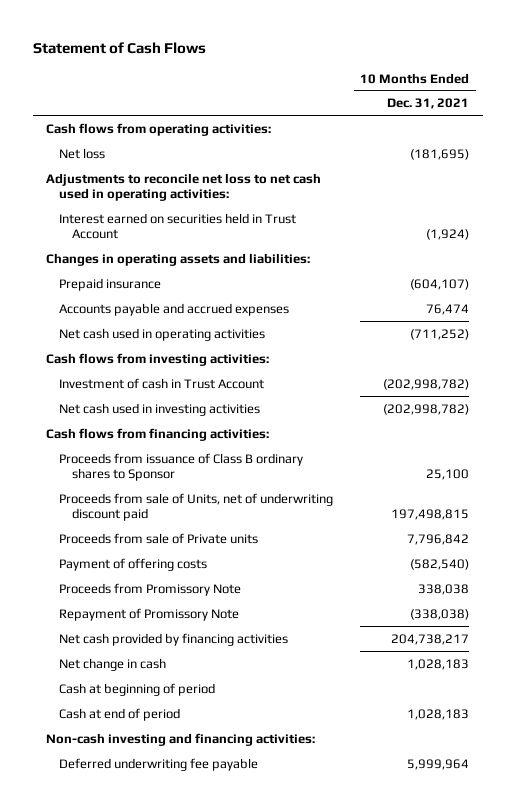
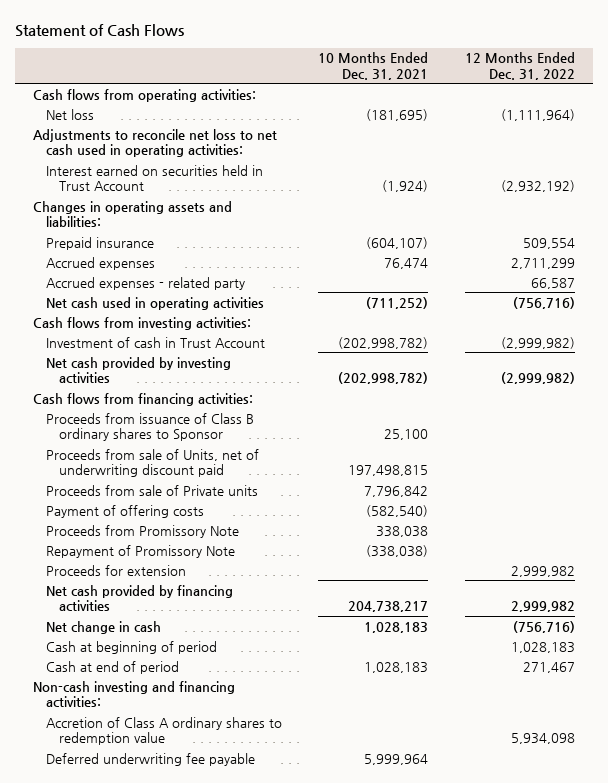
- | 10 Months Ended Dec. 31, 2021
+ | 10 Months Ended Dec. 31, 2021 | 12 Months Ended Dec. 31, 2022
- Accounts payable and accrued expenses | 76,474
+ Accrued expenses | 76,474 | 2,711,299
+ Accrued expenses - related party | | 66,587
- Net cash used in investing activities | (202,998,782)
+ Net cash provided by investing activities | (202,998,782) | (2,999,982)
+ Proceeds for extension | | 2,999,982
+ Accretion of Class A ordinary shares to redemption value | | 5,934,098

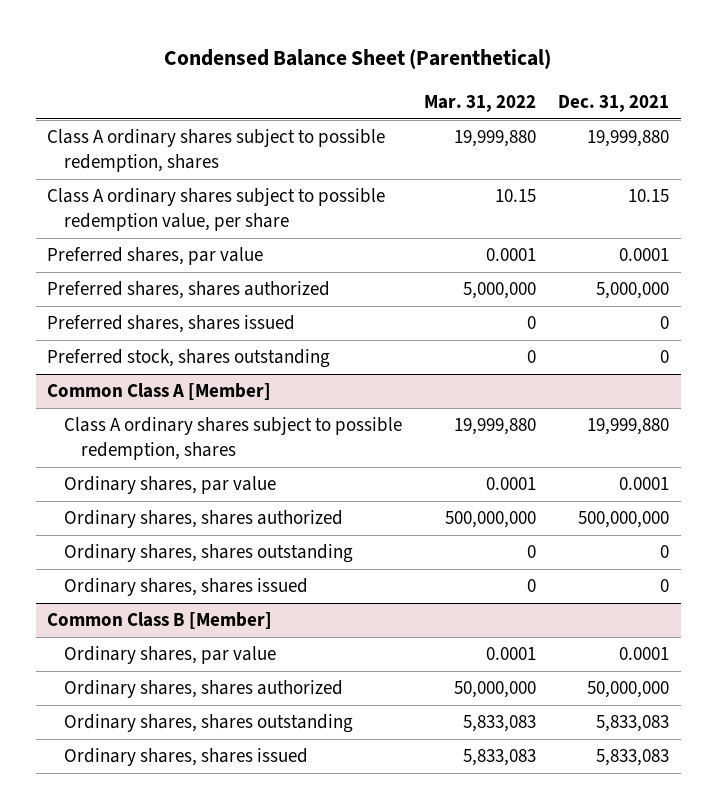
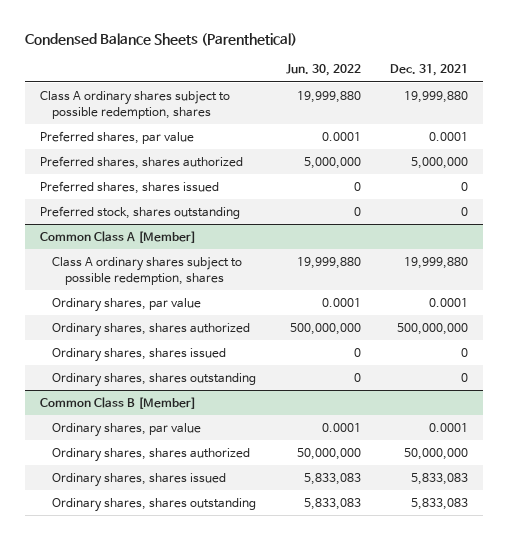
- Condensed Balance Sheet (Parenthetical)
+ Condensed Balance Sheets (Parenthetical)
- | Mar. 31, 2022 | Dec. 31, 2021
+ | Jun. 30, 2022 | Dec. 31, 2021
- Class A ordinary shares subject to possible redemption value, per share | 10.15 | 10.15
@ Common Class A [Member]
moved down: Ordinary shares, shares outstanding | 0 | 0
@ Common Class B [Member]
moved down: Ordinary shares, shares outstanding | 5,833,083 | 5,833,083

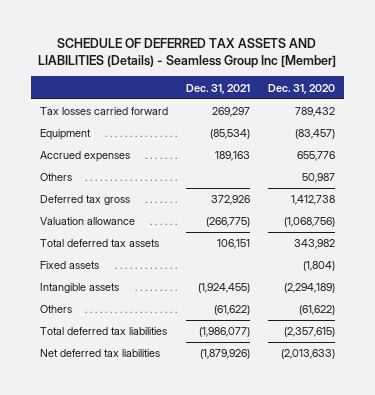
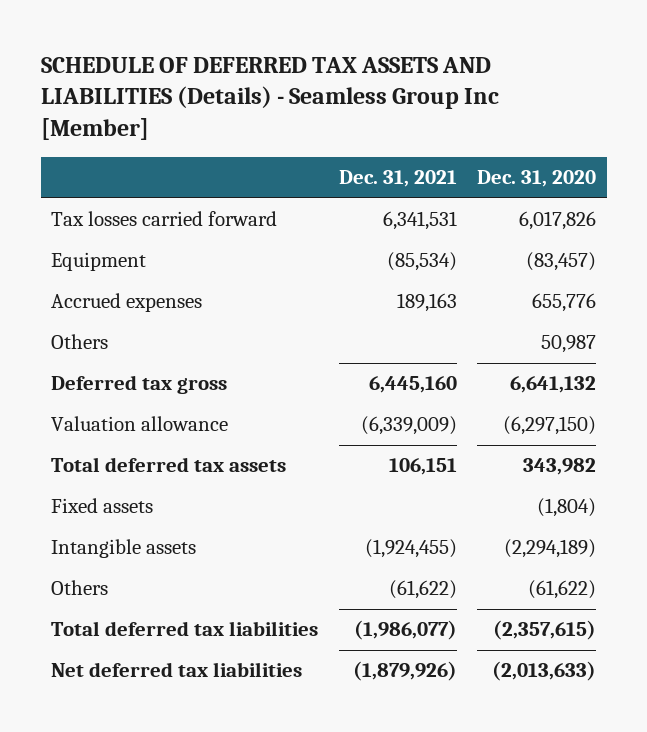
- Tax losses carried forward | 269,297 | 789,432
+ Tax losses carried forward | 6,341,531 | 6,017,826
- Deferred tax gross | 372,926 | 1,412,738
- Valuation allowance | (266,775) | (1,068,756)
+ Deferred tax gross | 6,445,160 | 6,641,132
+ Valuation allowance | (6,339,009) | (6,297,150)

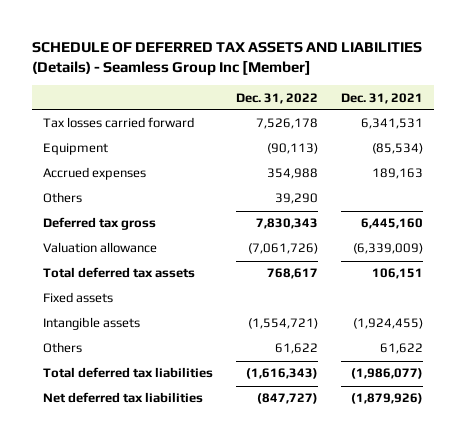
- | Dec. 31, 2021 | Dec. 31, 2020
+ | Dec. 31, 2022 | Dec. 31, 2021
- Others | (61,622) | (61,622)
+ Others | 61,622 | 61,622

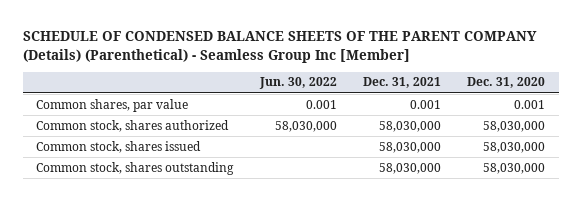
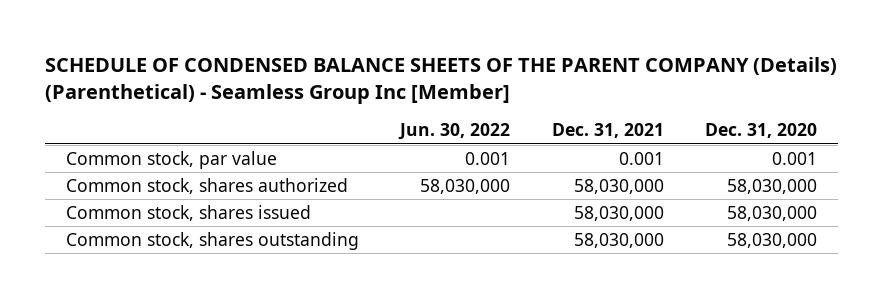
- Common shares, par value | 0.001 | 0.001 | 0.001
+ Common stock, par value | 0.001 | 0.001 | 0.001

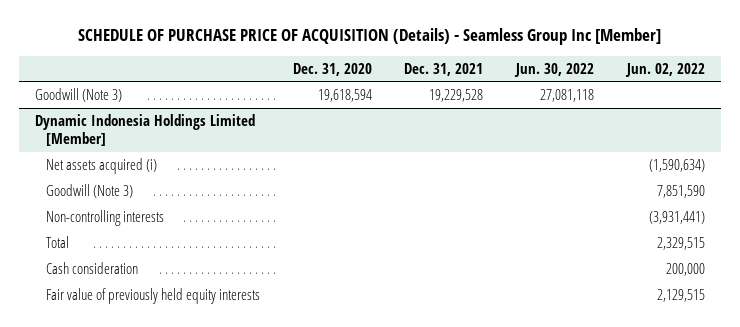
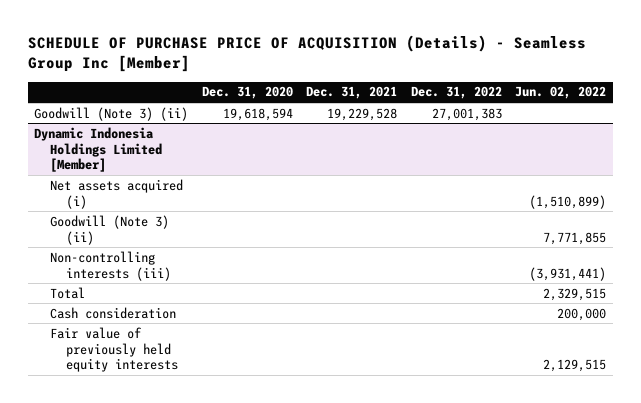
- | Dec. 31, 2020 | Dec. 31, 2021 | Jun. 30, 2022 | Jun. 02, 2022
+ | Dec. 31, 2020 | Dec. 31, 2021 | Dec. 31, 2022 | Jun. 02, 2022
- Goodwill (Note 3) | 19,618,594 | 19,229,528 | 27,081,118 |
+ Goodwill (Note 3) (ii) | 19,618,594 | 19,229,528 | 27,001,383 |
@ Dynamic Indonesia Holdings Limited [Member]
- Net assets acquired (i) | | | | (1,590,634)
- Goodwill (Note 3) | | | | 7,851,590
- Non-controlling interests | | | | (3,931,441)
+ Net assets acquired (i) | | | | (1,510,899)
+ Goodwill (Note 3) (ii) | | | | 7,771,855
+ Non-controlling interests (iii) | | | | (3,931,441)

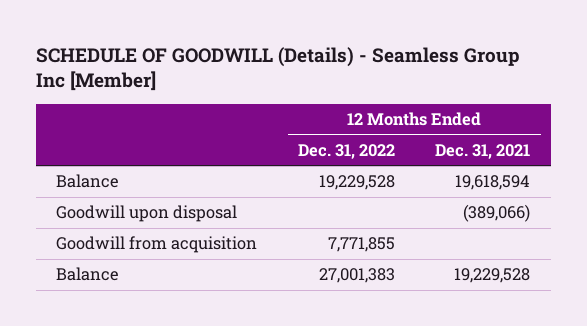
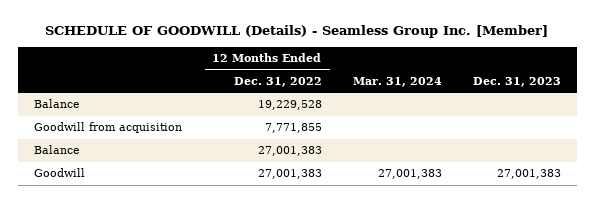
- SCHEDULE OF GOODWILL (Details) - Seamless Group Inc [Member]
+ SCHEDULE OF GOODWILL (Details) - Seamless Group Inc. [Member]
- | 12 Months Ended Dec. 31, 2022 | 12 Months Ended Dec. 31, 2021
+ | 12 Months Ended Dec. 31, 2022 | Mar. 31, 2024 | Dec. 31, 2023
- Goodwill upon disposal | | (389,066)
+ Goodwill | 27,001,383 | 27,001,383 | 27,001,383

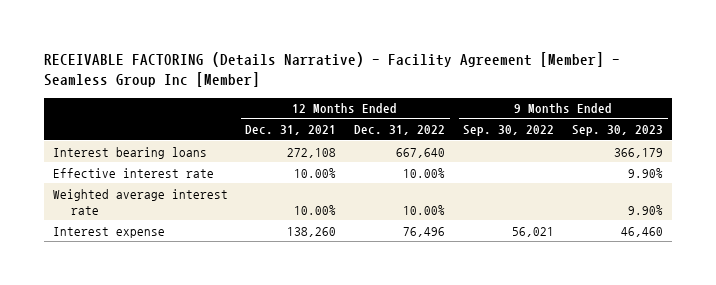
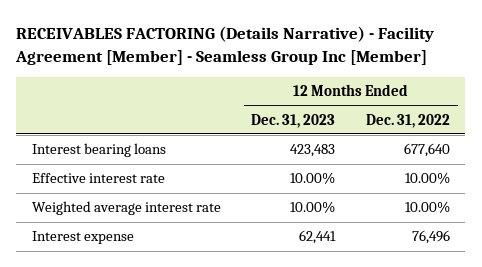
- RECEIVABLE FACTORING (Details Narrative) - Facility Agreement [Member] - Seamless Group Inc [Member]
+ RECEIVABLES FACTORING (Details Narrative) - Facility Agreement [Member] - Seamless Group Inc [Member]
- | 12 Months Ended Dec. 31, 2021 | 12 Months Ended Dec. 31, 2022 | 9 Months Ended Sep. 30, 2022 | 9 Months Ended Sep. 30, 2023
+ | 12 Months Ended Dec. 31, 2023 | 12 Months Ended Dec. 31, 2022
- Interest bearing loans | 272,108 | 667,640 | | 366,179
+ Interest bearing loans | 423,483 | 677,640

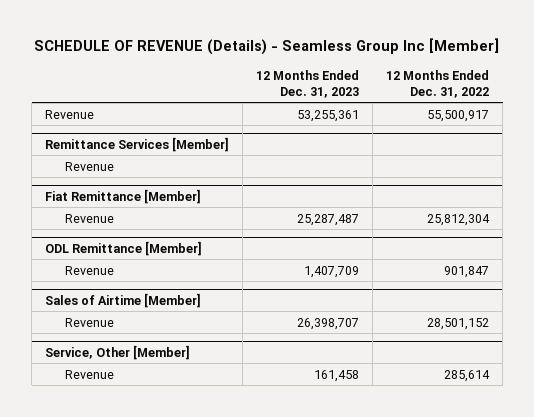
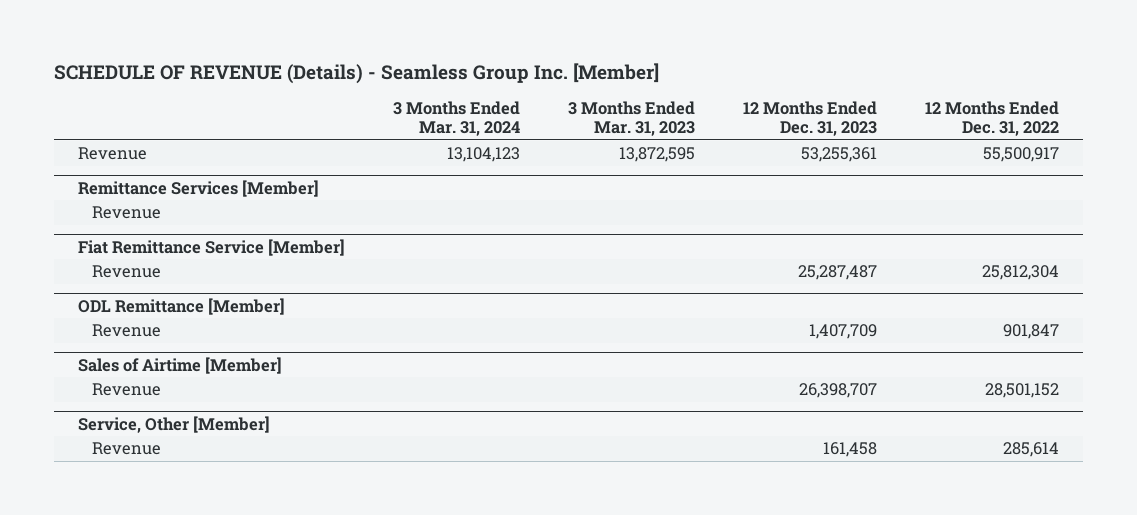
- SCHEDULE OF REVENUE (Details) - Seamless Group Inc [Member]
+ SCHEDULE OF REVENUE (Details) - Seamless Group Inc. [Member]
- | 12 Months Ended Dec. 31, 2023 | 12 Months Ended Dec. 31, 2022
+ | 3 Months Ended Mar. 31, 2024 | 3 Months Ended Mar. 31, 2023 | 12 Months Ended Dec. 31, 2023 | 12 Months Ended Dec. 31, 2022
- Fiat Remittance [Member]
+ Fiat Remittance Service [Member]

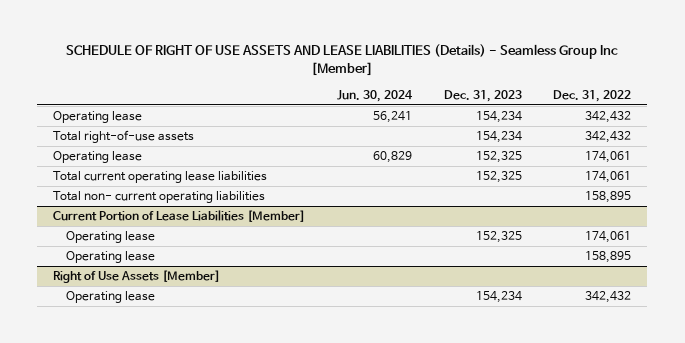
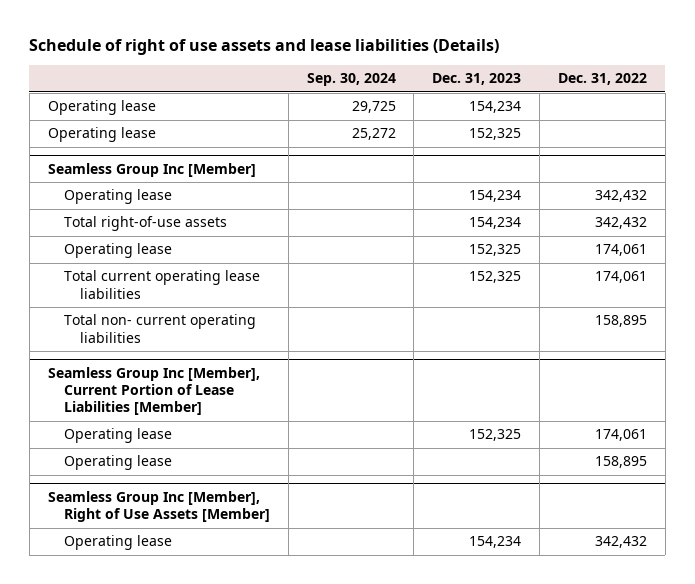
- SCHEDULE OF RIGHT OF USE ASSETS AND LEASE LIABILITIES (Details) - Seamless Group Inc [Member]
+ Schedule of right of use assets and lease liabilities (Details)
- | Jun. 30, 2024 | Dec. 31, 2023 | Dec. 31, 2022
+ | Sep. 30, 2024 | Dec. 31, 2023 | Dec. 31, 2022
+ Operating lease | 29,725 | 154,234 |
+ Operating lease | 25,272 | 152,325 |
+ Seamless Group Inc [Member]
- Current Portion of Lease Liabilities [Member]
+ Seamless Group Inc [Member], Current Portion of Lease Liabilities [Member]
- Right of Use Assets [Member]
+ Seamless Group Inc [Member], Right of Use Assets [Member]

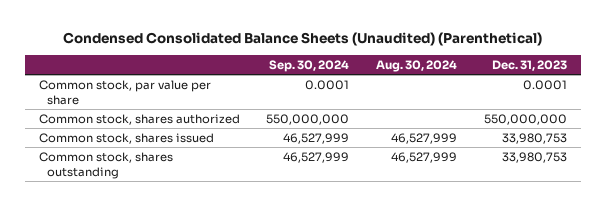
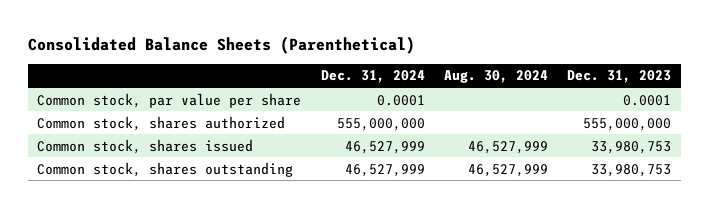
- Condensed Consolidated Balance Sheets (Unaudited) (Parenthetical)
+ Consolidated Balance Sheets (Parenthetical)
- | Sep. 30, 2024 | Aug. 30, 2024 | Dec. 31, 2023
+ | Dec. 31, 2024 | Aug. 30, 2024 | Dec. 31, 2023
- Common stock, shares authorized | 550,000,000 | | 550,000,000
+ Common stock, shares authorized | 555,000,000 | | 555,000,000

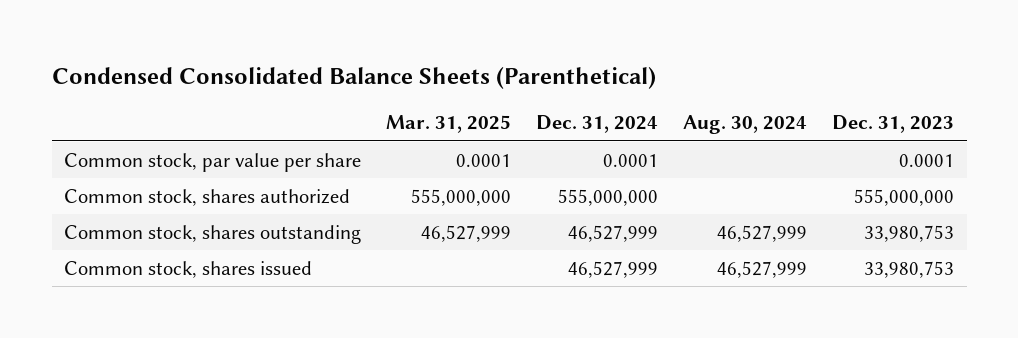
- Consolidated Balance Sheets (Parenthetical)
+ Condensed Consolidated Balance Sheets (Parenthetical)
- | Dec. 31, 2024 | Aug. 30, 2024 | Dec. 31, 2023
+ | Mar. 31, 2025 | Dec. 31, 2024 | Aug. 30, 2024 | Dec. 31, 2023
moved down: Common stock, shares issued | | 46,527,999 | 46,527,999 | 33,980,753

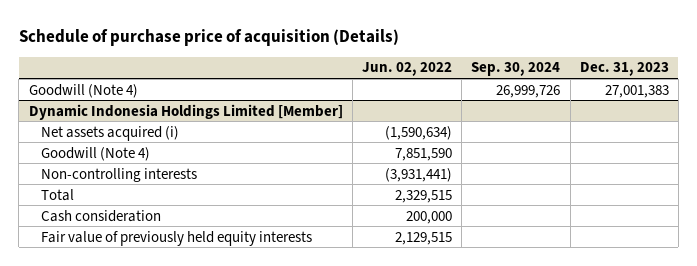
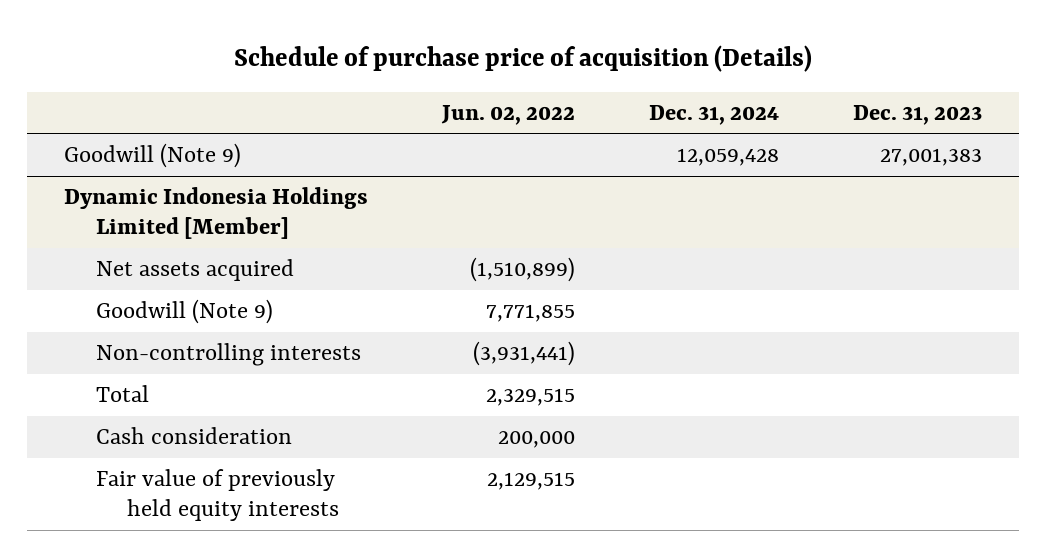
- | Jun. 02, 2022 | Sep. 30, 2024 | Dec. 31, 2023
+ | Jun. 02, 2022 | Dec. 31, 2024 | Dec. 31, 2023
- Goodwill (Note 4) | | 26,999,726 | 27,001,383
+ Goodwill (Note 9) | | 12,059,428 | 27,001,383
@ Dynamic Indonesia Holdings Limited [Member]
- Net assets acquired (i) | (1,590,634) | |
- Goodwill (Note 4) | 7,851,590 | |
+ Net assets acquired | (1,510,899) | |
+ Goodwill (Note 9) | 7,771,855 | |

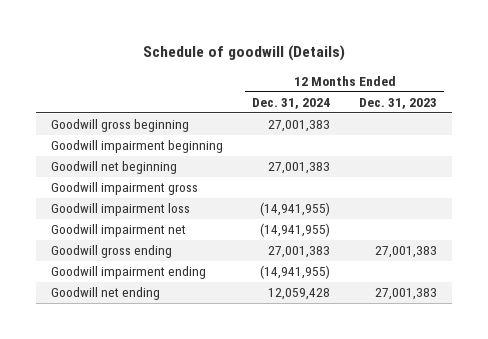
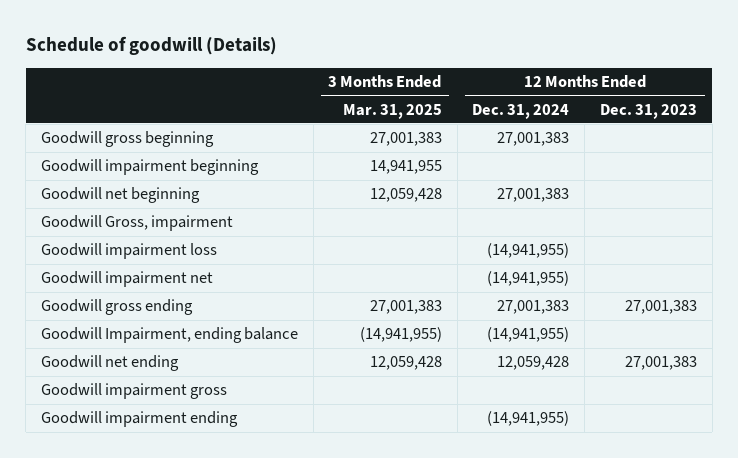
- | 12 Months Ended Dec. 31, 2024 | 12 Months Ended Dec. 31, 2023
+ | 3 Months Ended Mar. 31, 2025 | 12 Months Ended Dec. 31, 2024 | 12 Months Ended Dec. 31, 2023
+ Goodwill Gross, impairment
+ Goodwill Impairment, ending balance | (14,941,955) | (14,941,955) |
moved down: Goodwill impairment gross
moved down: Goodwill impairment ending | | (14,941,955) |

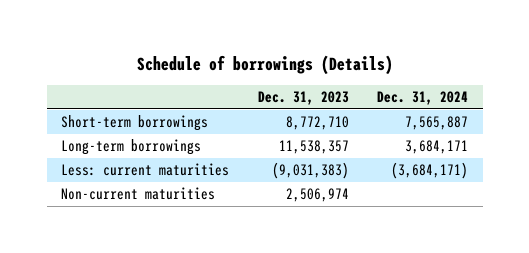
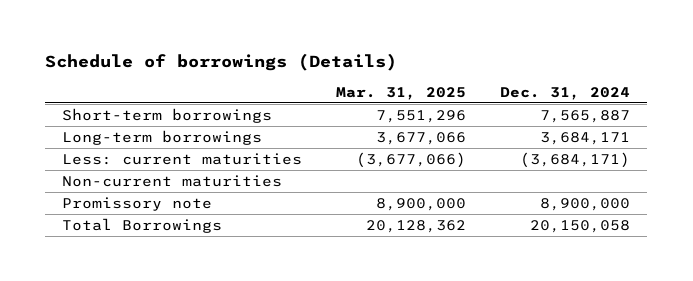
- | Dec. 31, 2023 | Dec. 31, 2024
+ | Mar. 31, 2025 | Dec. 31, 2024
+ Promissory note | 8,900,000 | 8,900,000
+ Total Borrowings | 20,128,362 | 20,150,058

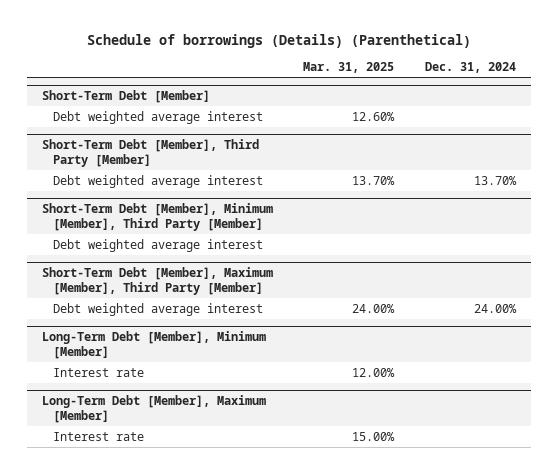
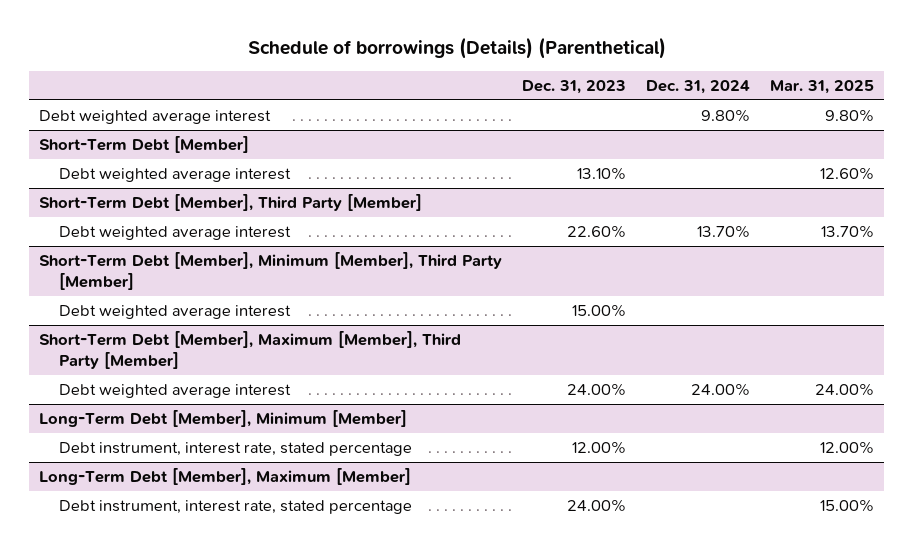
- | Mar. 31, 2025 | Dec. 31, 2024
+ | Dec. 31, 2023 | Dec. 31, 2024 | Mar. 31, 2025
+ Debt weighted average interest | | 9.80% | 9.80%
@ Long-Term Debt [Member], Minimum [Member]
- Interest rate | 12.00% |
+ Debt instrument, interest rate, stated percentage | 12.00% | | 12.00%
@ Long-Term Debt [Member], Maximum [Member]
- Interest rate | 15.00% |
+ Debt instrument, interest rate, stated percentage | 24.00% | | 15.00%

